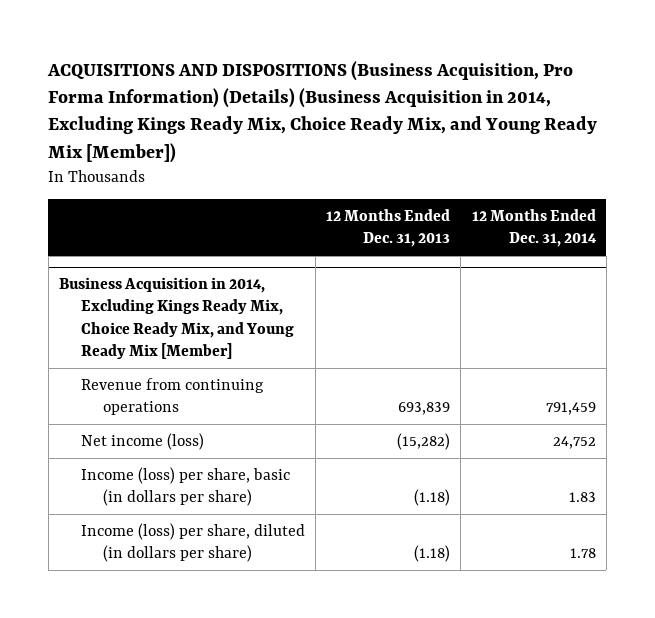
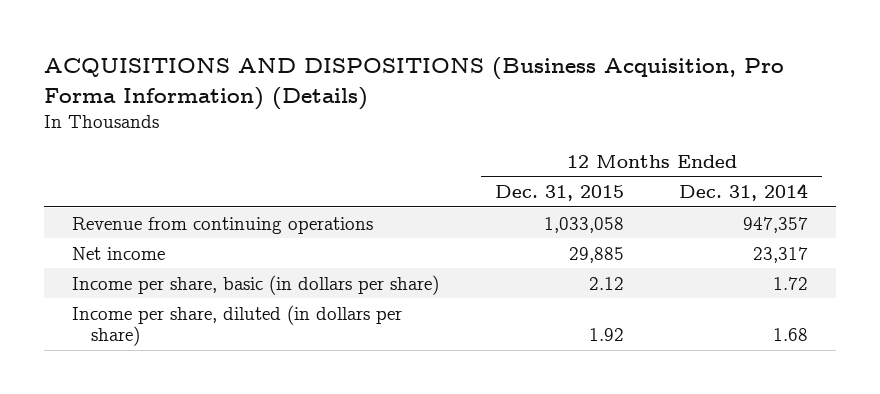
- ACQUISITIONS AND DISPOSITIONS (Business Acquisition, Pro Forma Information) (Details) (Business Acquisition in 2014, Excluding Kings Ready Mix, Choice Ready Mix, and Young Ready Mix [Member])
+ ACQUISITIONS AND DISPOSITIONS (Business Acquisition, Pro Forma Information) (Details)
- | 12 Months Ended Dec. 31, 2013 | 12 Months Ended Dec. 31, 2014
+ | 12 Months Ended Dec. 31, 2015 | 12 Months Ended Dec. 31, 2014
- Business Acquisition in 2014, Excluding Kings Ready Mix, Choice Ready Mix, and Young Ready Mix [Member]
- Revenue from continuing operations | 693,839 | 791,459
- Net income (loss) | (15,282) | 24,752
- Income (loss) per share, basic (in dollars per share) | (1.18) | 1.83
- Income (loss) per share, diluted (in dollars per share) | (1.18) | 1.78
+ Revenue from continuing operations | 1,033,058 | 947,357
+ Net income | 29,885 | 23,317
+ Income per share, basic (in dollars per share) | 2.12 | 1.72
+ Income per share, diluted (in dollars per share) | 1.92 | 1.68

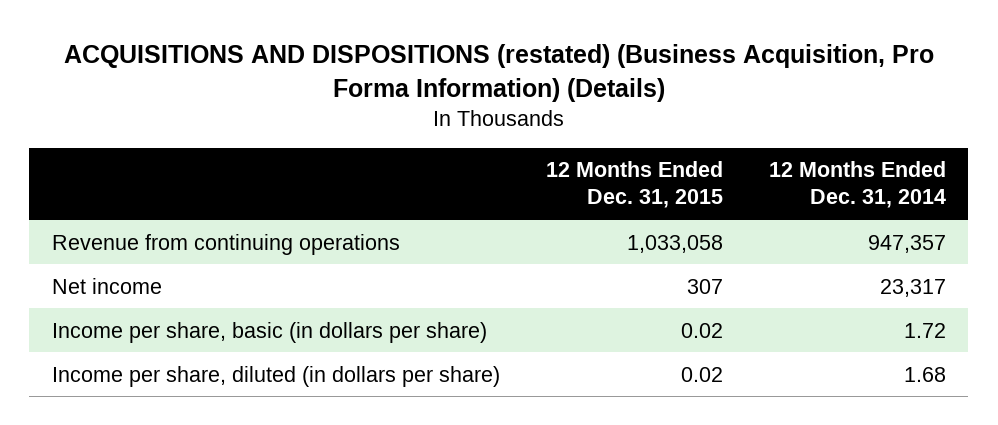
- ACQUISITIONS AND DISPOSITIONS (Business Acquisition, Pro Forma Information) (Details)
+ ACQUISITIONS AND DISPOSITIONS (restated) (Business Acquisition, Pro Forma Information) (Details)
- Net income | 29,885 | 23,317
- Income per share, basic (in dollars per share) | 2.12 | 1.72
- Income per share, diluted (in dollars per share) | 1.92 | 1.68
+ Net income | 307 | 23,317
+ Income per share, basic (in dollars per share) | 0.02 | 1.72
+ Income per share, diluted (in dollars per share) | 0.02 | 1.68

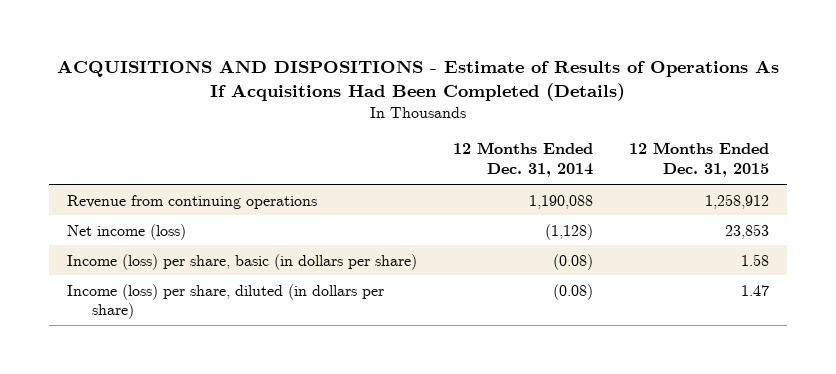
- ACQUISITIONS AND DISPOSITIONS (restated) (Business Acquisition, Pro Forma Information) (Details)
+ ACQUISITIONS AND DISPOSITIONS - Estimate of Results of Operations As If Acquisitions Had Been Completed (Details)
- | 12 Months Ended Dec. 31, 2015 | 12 Months Ended Dec. 31, 2014
+ | 12 Months Ended Dec. 31, 2014 | 12 Months Ended Dec. 31, 2015
- Revenue from continuing operations | 1,033,058 | 947,357
- Net income | 307 | 23,317
- Income per share, basic (in dollars per share) | 0.02 | 1.72
- Income per share, diluted (in dollars per share) | 0.02 | 1.68
+ Revenue from continuing operations | 1,190,088 | 1,258,912
+ Net income (loss) | (1,128) | 23,853
+ Income (loss) per share, basic (in dollars per share) | (0.08) | 1.58
+ Income (loss) per share, diluted (in dollars per share) | (0.08) | 1.47

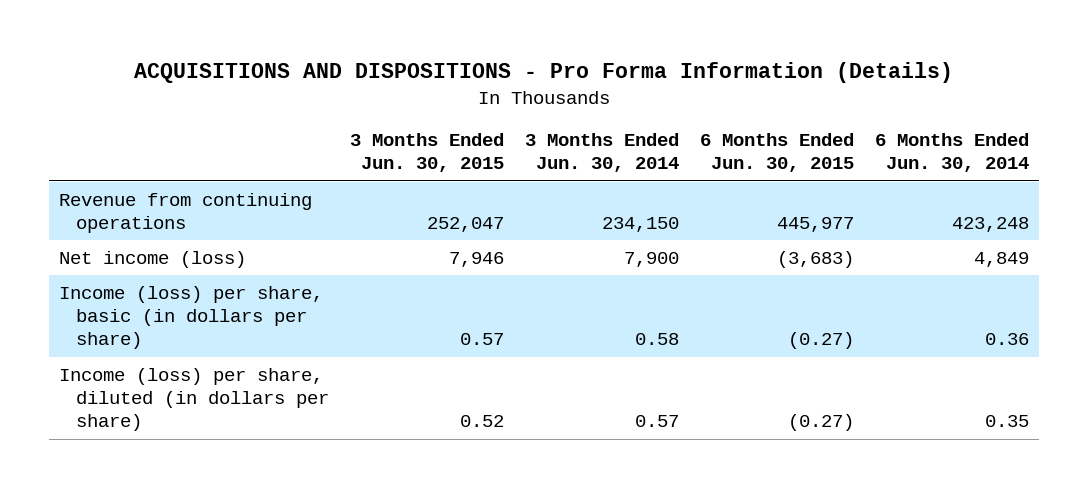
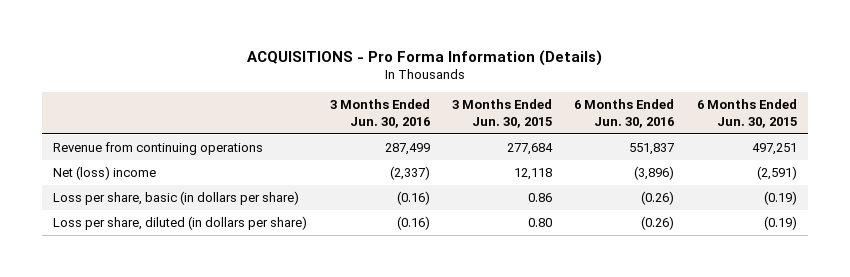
- ACQUISITIONS AND DISPOSITIONS - Pro Forma Information (Details)
+ ACQUISITIONS - Pro Forma Information (Details)
- | 3 Months Ended Jun. 30, 2015 | 3 Months Ended Jun. 30, 2014 | 6 Months Ended Jun. 30, 2015 | 6 Months Ended Jun. 30, 2014
+ | 3 Months Ended Jun. 30, 2016 | 3 Months Ended Jun. 30, 2015 | 6 Months Ended Jun. 30, 2016 | 6 Months Ended Jun. 30, 2015
- Revenue from continuing operations | 252,047 | 234,150 | 445,977 | 423,248
- Net income (loss) | 7,946 | 7,900 | (3,683) | 4,849
- Income (loss) per share, basic (in dollars per share) | 0.57 | 0.58 | (0.27) | 0.36
- Income (loss) per share, diluted (in dollars per share) | 0.52 | 0.57 | (0.27) | 0.35
+ Revenue from continuing operations | 287,499 | 277,684 | 551,837 | 497,251
+ Net (loss) income | (2,337) | 12,118 | (3,896) | (2,591)
+ Loss per share, basic (in dollars per share) | (0.16) | 0.86 | (0.26) | (0.19)
+ Loss per share, diluted (in dollars per share) | (0.16) | 0.80 | (0.26) | (0.19)

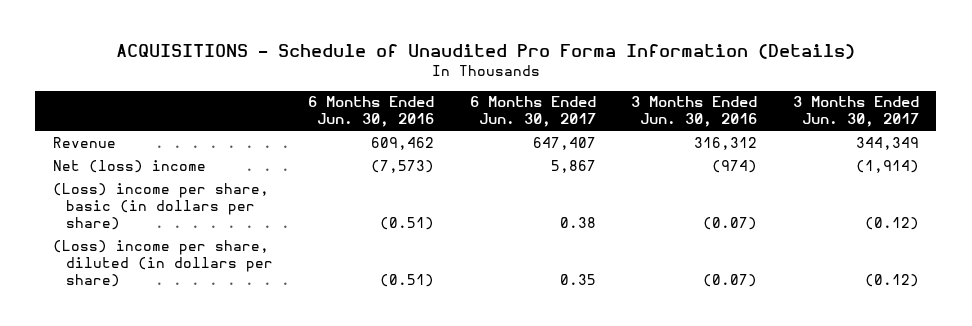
- ACQUISITIONS - Pro Forma Information (Details)
+ ACQUISITIONS - Schedule of Unaudited Pro Forma Information (Details)
- | 3 Months Ended Jun. 30, 2016 | 3 Months Ended Jun. 30, 2015 | 6 Months Ended Jun. 30, 2016 | 6 Months Ended Jun. 30, 2015
+ | 6 Months Ended Jun. 30, 2016 | 6 Months Ended Jun. 30, 2017 | 3 Months Ended Jun. 30, 2016 | 3 Months Ended Jun. 30, 2017
- Revenue from continuing operations | 287,499 | 277,684 | 551,837 | 497,251
- Net (loss) income | (2,337) | 12,118 | (3,896) | (2,591)
- Loss per share, basic (in dollars per share) | (0.16) | 0.86 | (0.26) | (0.19)
- Loss per share, diluted (in dollars per share) | (0.16) | 0.80 | (0.26) | (0.19)
+ Revenue | 609,462 | 647,407 | 316,312 | 344,349
+ Net (loss) income | (7,573) | 5,867 | (974) | (1,914)
+ (Loss) income per share, basic (in dollars per share) | (0.51) | 0.38 | (0.07) | (0.12)
+ (Loss) income per share, diluted (in dollars per share) | (0.51) | 0.35 | (0.07) | (0.12)

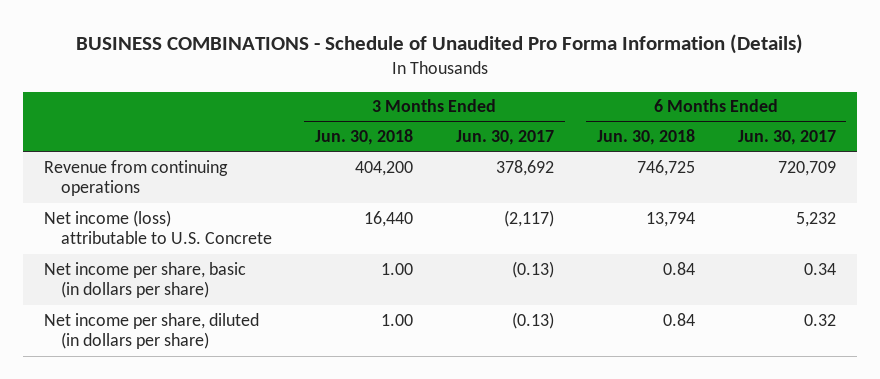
- ACQUISITIONS - Schedule of Unaudited Pro Forma Information (Details)
+ BUSINESS COMBINATIONS - Schedule of Unaudited Pro Forma Information (Details)
- | 6 Months Ended Jun. 30, 2016 | 6 Months Ended Jun. 30, 2017 | 3 Months Ended Jun. 30, 2016 | 3 Months Ended Jun. 30, 2017
+ | 3 Months Ended Jun. 30, 2018 | 3 Months Ended Jun. 30, 2017 | 6 Months Ended Jun. 30, 2018 | 6 Months Ended Jun. 30, 2017
- Revenue | 609,462 | 647,407 | 316,312 | 344,349
- Net (loss) income | (7,573) | 5,867 | (974) | (1,914)
- (Loss) income per share, basic (in dollars per share) | (0.51) | 0.38 | (0.07) | (0.12)
- (Loss) income per share, diluted (in dollars per share) | (0.51) | 0.35 | (0.07) | (0.12)
+ Revenue from continuing operations | 404,200 | 378,692 | 746,725 | 720,709
+ Net income (loss) attributable to U.S. Concrete | 16,440 | (2,117) | 13,794 | 5,232
+ Net income per share, basic (in dollars per share) | 1.00 | (0.13) | 0.84 | 0.34
+ Net income per share, diluted (in dollars per share) | 1.00 | (0.13) | 0.84 | 0.32

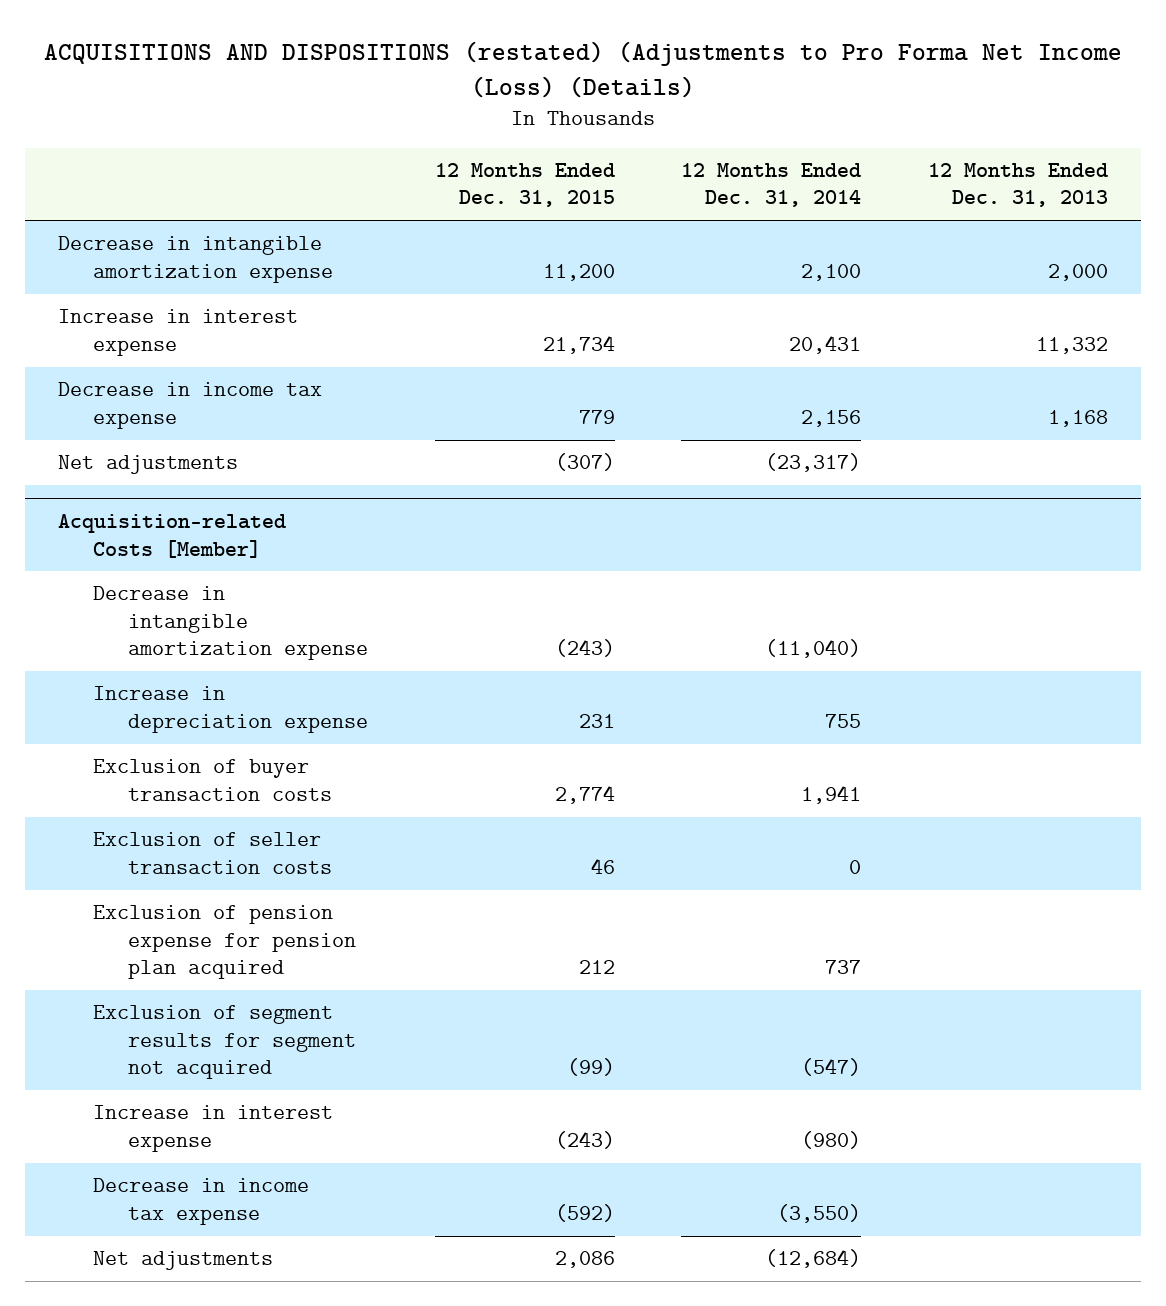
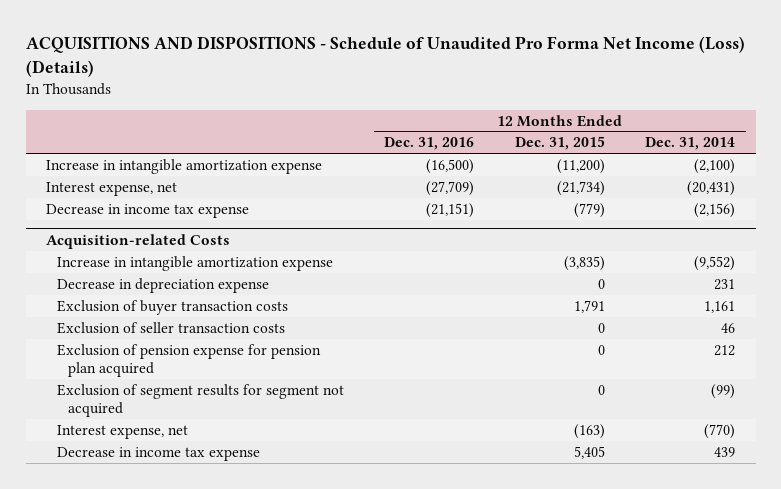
- ACQUISITIONS AND DISPOSITIONS (restated) (Adjustments to Pro Forma Net Income (Loss) (Details)
+ ACQUISITIONS AND DISPOSITIONS - Schedule of Unaudited Pro Forma Net Income (Loss) (Details)
- | 12 Months Ended Dec. 31, 2015 | 12 Months Ended Dec. 31, 2014 | 12 Months Ended Dec. 31, 2013
+ | 12 Months Ended Dec. 31, 2016 | 12 Months Ended Dec. 31, 2015 | 12 Months Ended Dec. 31, 2014
- Decrease in intangible amortization expense | 11,200 | 2,100 | 2,000
- Increase in interest expense | 21,734 | 20,431 | 11,332
- Decrease in income tax expense | 779 | 2,156 | 1,168
- Net adjustments | (307) | (23,317) |
- Acquisition-related Costs [Member]
- Decrease in intangible amortization expense | (243) | (11,040) |
- Increase in depreciation expense | 231 | 755 |
- Exclusion of buyer transaction costs | 2,774 | 1,941 |
- Exclusion of seller transaction costs | 46 | 0 |
- Exclusion of pension expense for pension plan acquired | 212 | 737 |
- Exclusion of segment results for segment not acquired | (99) | (547) |
- Increase in interest expense | (243) | (980) |
- Decrease in income tax expense | (592) | (3,550) |
- Net adjustments | 2,086 | (12,684) |
+ Increase in intangible amortization expense | (16,500) | (11,200) | (2,100)
+ Interest expense, net | (27,709) | (21,734) | (20,431)
+ Decrease in income tax expense | (21,151) | (779) | (2,156)
+ Acquisition-related Costs
+ Increase in intangible amortization expense | | (3,835) | (9,552)
+ Decrease in depreciation expense | | 0 | 231
+ Exclusion of buyer transaction costs | | 1,791 | 1,161
+ Exclusion of seller transaction costs | | 0 | 46
+ Exclusion of pension expense for pension plan acquired | | 0 | 212
+ Exclusion of segment results for segment not acquired | | 0 | (99)
+ Interest expense, net | | (163) | (770)
+ Decrease in income tax expense | | 5,405 | 439

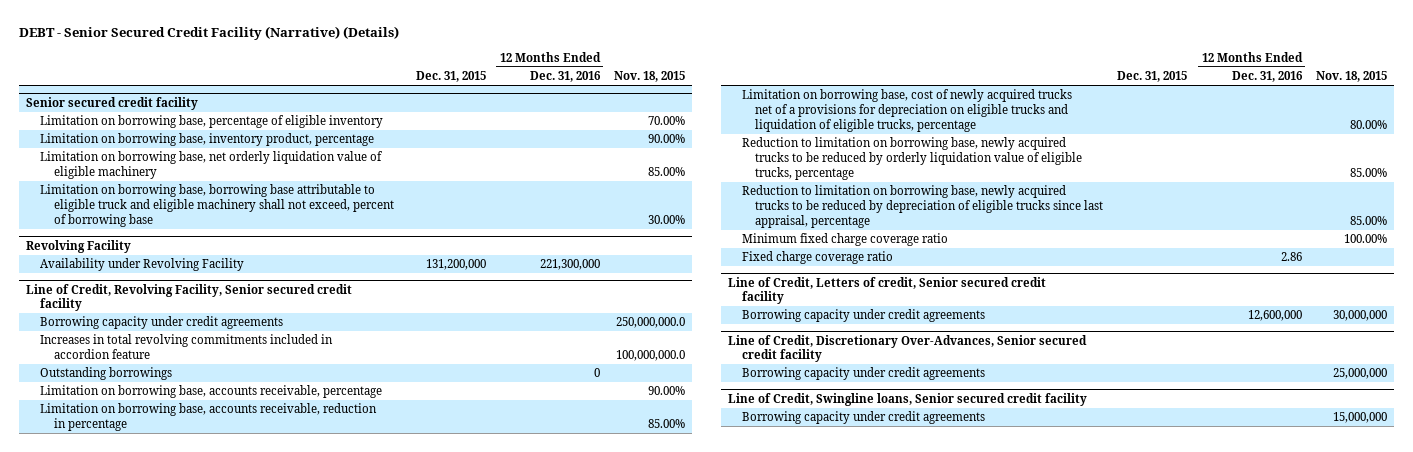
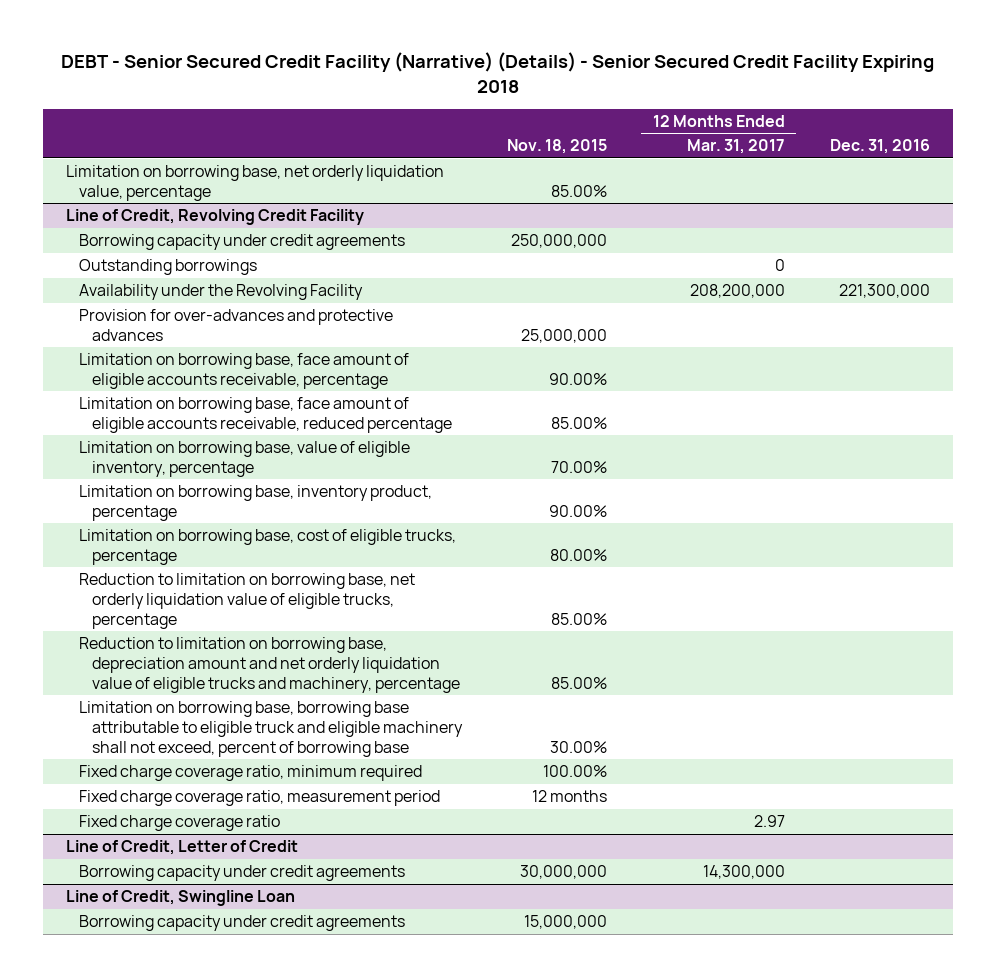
- DEBT - Senior Secured Credit Facility (Narrative) (Details)
+ DEBT - Senior Secured Credit Facility (Narrative) (Details) - Senior Secured Credit Facility Expiring 2018
- | Dec. 31, 2015 | 12 Months Ended Dec. 31, 2016 | Nov. 18, 2015
+ | Nov. 18, 2015 | 12 Months Ended Mar. 31, 2017 | Dec. 31, 2016
- Senior secured credit facility
- Limitation on borrowing base, percentage of eligible inventory | | | 70.00%
+ Limitation on borrowing base, net orderly liquidation value, percentage | 85.00% | |
+ Line of Credit, Revolving Credit Facility
+ Borrowing capacity under credit agreements | 250,000,000 | |
+ Outstanding borrowings | | 0 |
+ Availability under the Revolving Facility | | 208,200,000 | 221,300,000
+ Provision for over-advances and protective advances | 25,000,000 | |
+ Limitation on borrowing base, face amount of eligible accounts receivable, percentage | 90.00% | |
+ Limitation on borrowing base, face amount of eligible accounts receivable, reduced percentage | 85.00% | |
+ Limitation on borrowing base, value of eligible inventory, percentage | 70.00% | |
- Limitation on borrowing base, net orderly liquidation value of eligible machinery | | | 85.00%
+ Limitation on borrowing base, cost of eligible trucks, percentage | 80.00% | |
+ Reduction to limitation on borrowing base, net orderly liquidation value of eligible trucks, percentage | 85.00% | |
+ Reduction to limitation on borrowing base, depreciation amount and net orderly liquidation value of eligible trucks and machinery, percentage | 85.00% | |
- Revolving Facility
- Availability under Revolving Facility | 131,200,000 | 221,300,000 |
- Line of Credit, Revolving Facility, Senior secured credit facility
- Borrowing capacity under credit agreements | | | 250,000,000.0
- Increases in total revolving commitments included in accordion feature | | | 100,000,000.0
- Outstanding borrowings | | 0 |
- Limitation on borrowing base, accounts receivable, percentage | | | 90.00%
- Limitation on borrowing base, accounts receivable, reduction in percentage | | | 85.00%
- Limitation on borrowing base, cost of newly acquired trucks net of a provisions for depreciation on eligible trucks and liquidation of eligible trucks, percentage | | | 80.00%
- Reduction to limitation on borrowing base, newly acquired trucks to be reduced by orderly liquidation value of eligible trucks, percentage | | | 85.00%
- Reduction to limitation on borrowing base, newly acquired trucks to be reduced by depreciation of eligible trucks since last appraisal, percentage | | | 85.00%
- Minimum fixed charge coverage ratio | | | 100.00%
+ Fixed charge coverage ratio, minimum required | 100.00% | |
+ Fixed charge coverage ratio, measurement period | 12 months | |
- Line of Credit, Letters of credit, Senior secured credit facility
+ Line of Credit, Letter of Credit
- Line of Credit, Discretionary Over-Advances, Senior secured credit facility
- Borrowing capacity under credit agreements | | | 25,000,000
- Line of Credit, Swingline loans, Senior secured credit facility
+ Line of Credit, Swingline Loan

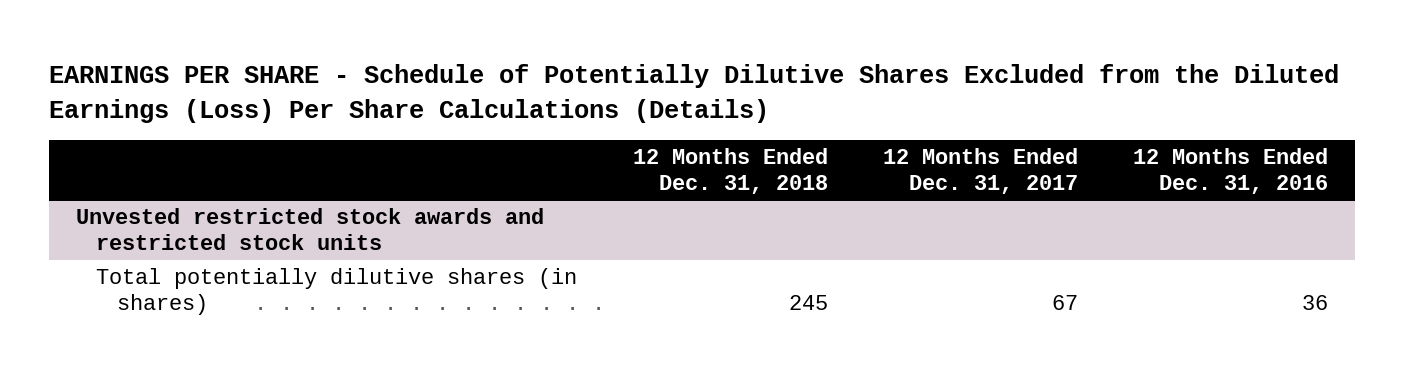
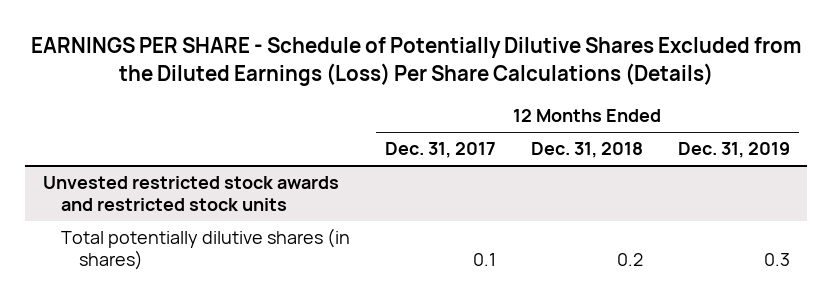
- | 12 Months Ended Dec. 31, 2018 | 12 Months Ended Dec. 31, 2017 | 12 Months Ended Dec. 31, 2016
+ | 12 Months Ended Dec. 31, 2017 | 12 Months Ended Dec. 31, 2018 | 12 Months Ended Dec. 31, 2019
@ Unvested restricted stock awards and restricted stock units
- Total potentially dilutive shares (in shares) | 245 | 67 | 36
+ Total potentially dilutive shares (in shares) | 0.1 | 0.2 | 0.3

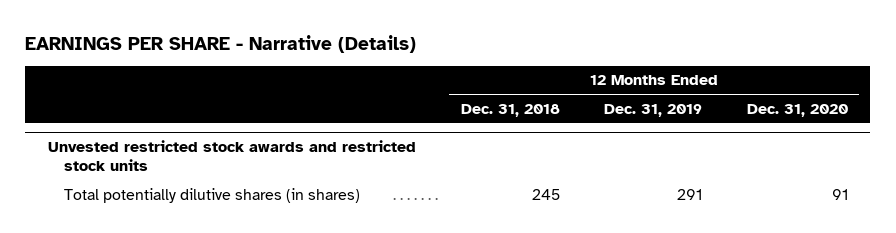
- EARNINGS PER SHARE - Schedule of Potentially Dilutive Shares Excluded from the Diluted Earnings (Loss) Per Share Calculations (Details)
+ EARNINGS PER SHARE - Narrative (Details)
- | 12 Months Ended Dec. 31, 2017 | 12 Months Ended Dec. 31, 2018 | 12 Months Ended Dec. 31, 2019
+ | 12 Months Ended Dec. 31, 2018 | 12 Months Ended Dec. 31, 2019 | 12 Months Ended Dec. 31, 2020
@ Unvested restricted stock awards and restricted stock units
- Total potentially dilutive shares (in shares) | 0.1 | 0.2 | 0.3
+ Total potentially dilutive shares (in shares) | 245 | 291 | 91

